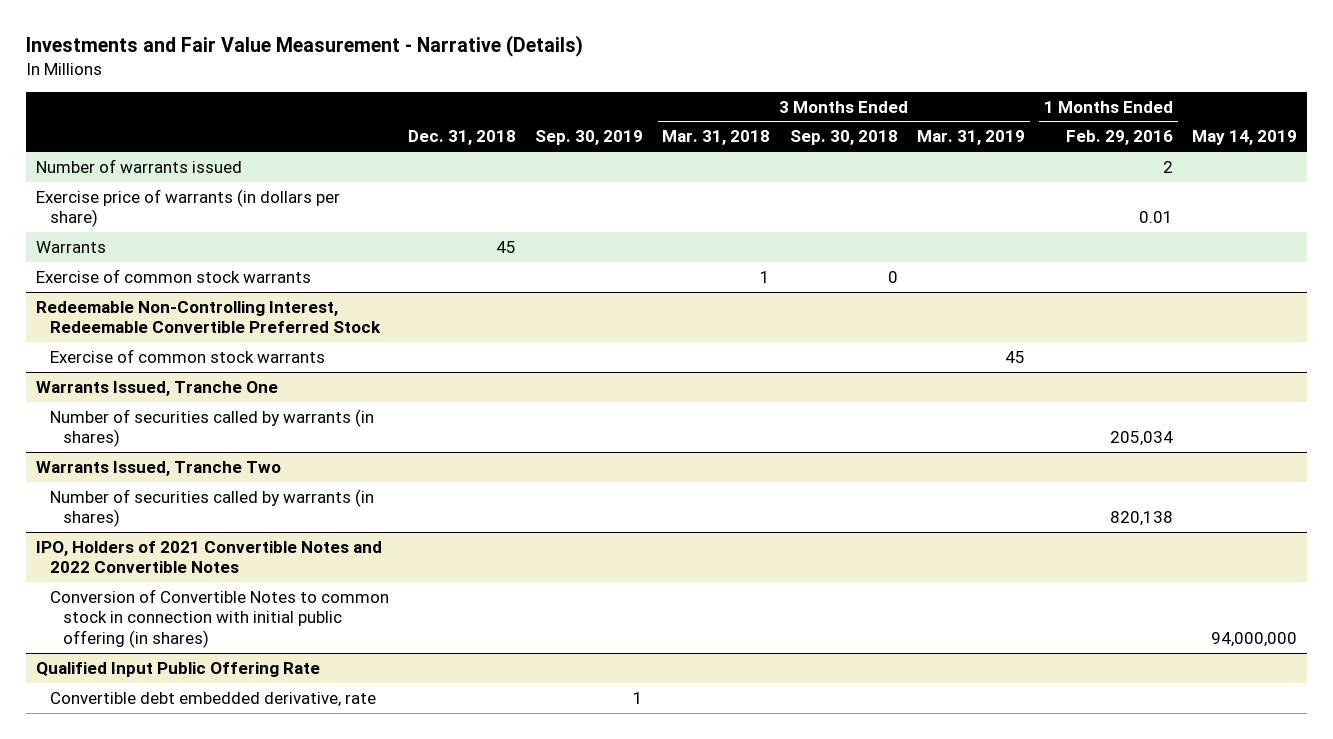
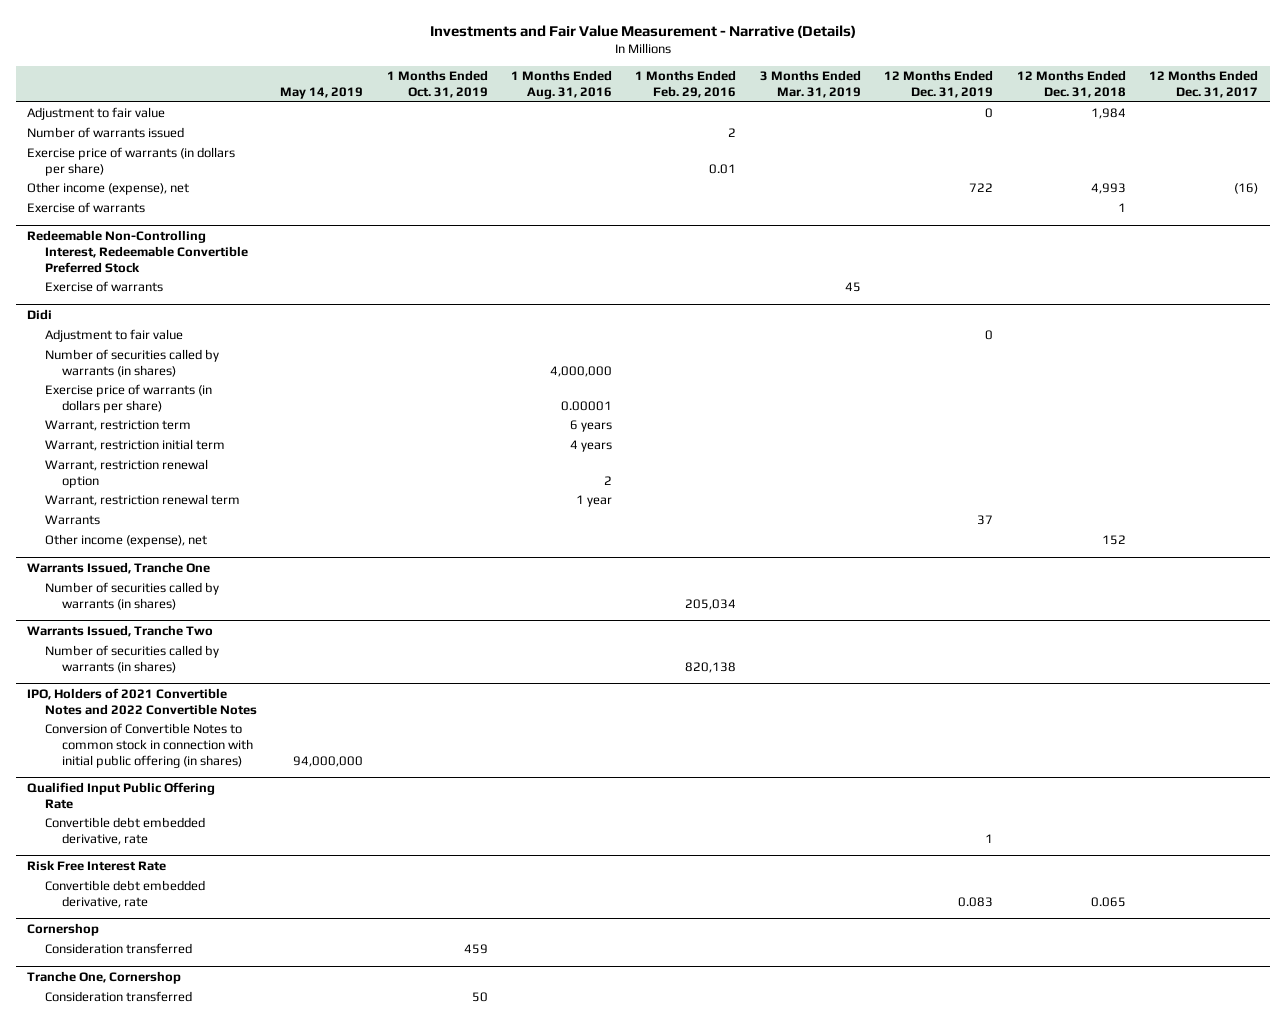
- | Dec. 31, 2018 | Sep. 30, 2019 | 3 Months Ended Mar. 31, 2018 | 3 Months Ended Sep. 30, 2018 | 3 Months Ended Mar. 31, 2019 | 1 Months Ended Feb. 29, 2016 | May 14, 2019
+ | May 14, 2019 | 1 Months Ended Oct. 31, 2019 | 1 Months Ended Aug. 31, 2016 | 1 Months Ended Feb. 29, 2016 | 3 Months Ended Mar. 31, 2019 | 12 Months Ended Dec. 31, 2019 | 12 Months Ended Dec. 31, 2018 | 12 Months Ended Dec. 31, 2017
+ Adjustment to fair value | | | | | | 0 | 1,984 |
- Warrants | 45 | | | | | |
- Exercise of common stock warrants | | | 1 | 0 | | |
+ Other income (expense), net | | | | | | 722 | 4,993 | (16)
+ Exercise of warrants | | | | | | | 1 |
@ Redeemable Non-Controlling Interest, Redeemable Convertible Preferred Stock
- Exercise of common stock warrants | | | | | 45 | |
+ Exercise of warrants | | | | | 45 | | |
+ Didi
+ Adjustment to fair value | | | | | | 0 | |
+ Number of securities called by warrants (in shares) | | | 4,000,000 | | | | |
+ Exercise price of warrants (in dollars per share) | | | 0.00001 | | | | |
+ Warrant, restriction term | | | 6 years | | | | |
+ Warrant, restriction initial term | | | 4 years | | | | |
+ Warrant, restriction renewal option | | | 2 | | | | |
+ Warrant, restriction renewal term | | | 1 year | | | | |
+ Warrants | | | | | | 37 | |
+ Other income (expense), net | | | | | | | 152 |
+ Risk Free Interest Rate
+ Convertible debt embedded derivative, rate | | | | | | 0.083 | 0.065 |
+ Cornershop
+ Consideration transferred | | 459 | | | | | |
+ Tranche One, Cornershop
+ Consideration transferred | | 50 | | | | | |

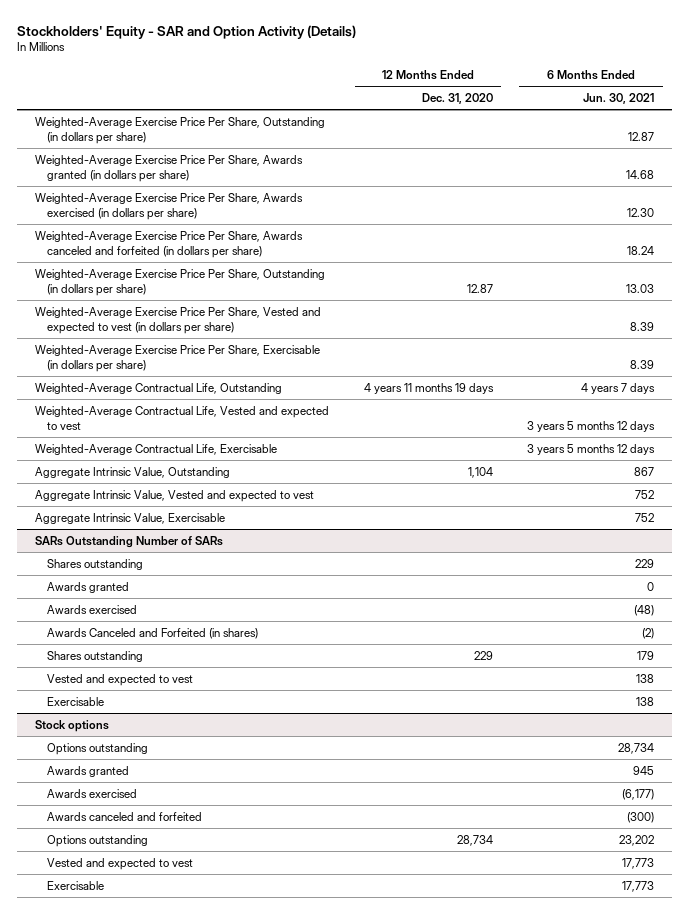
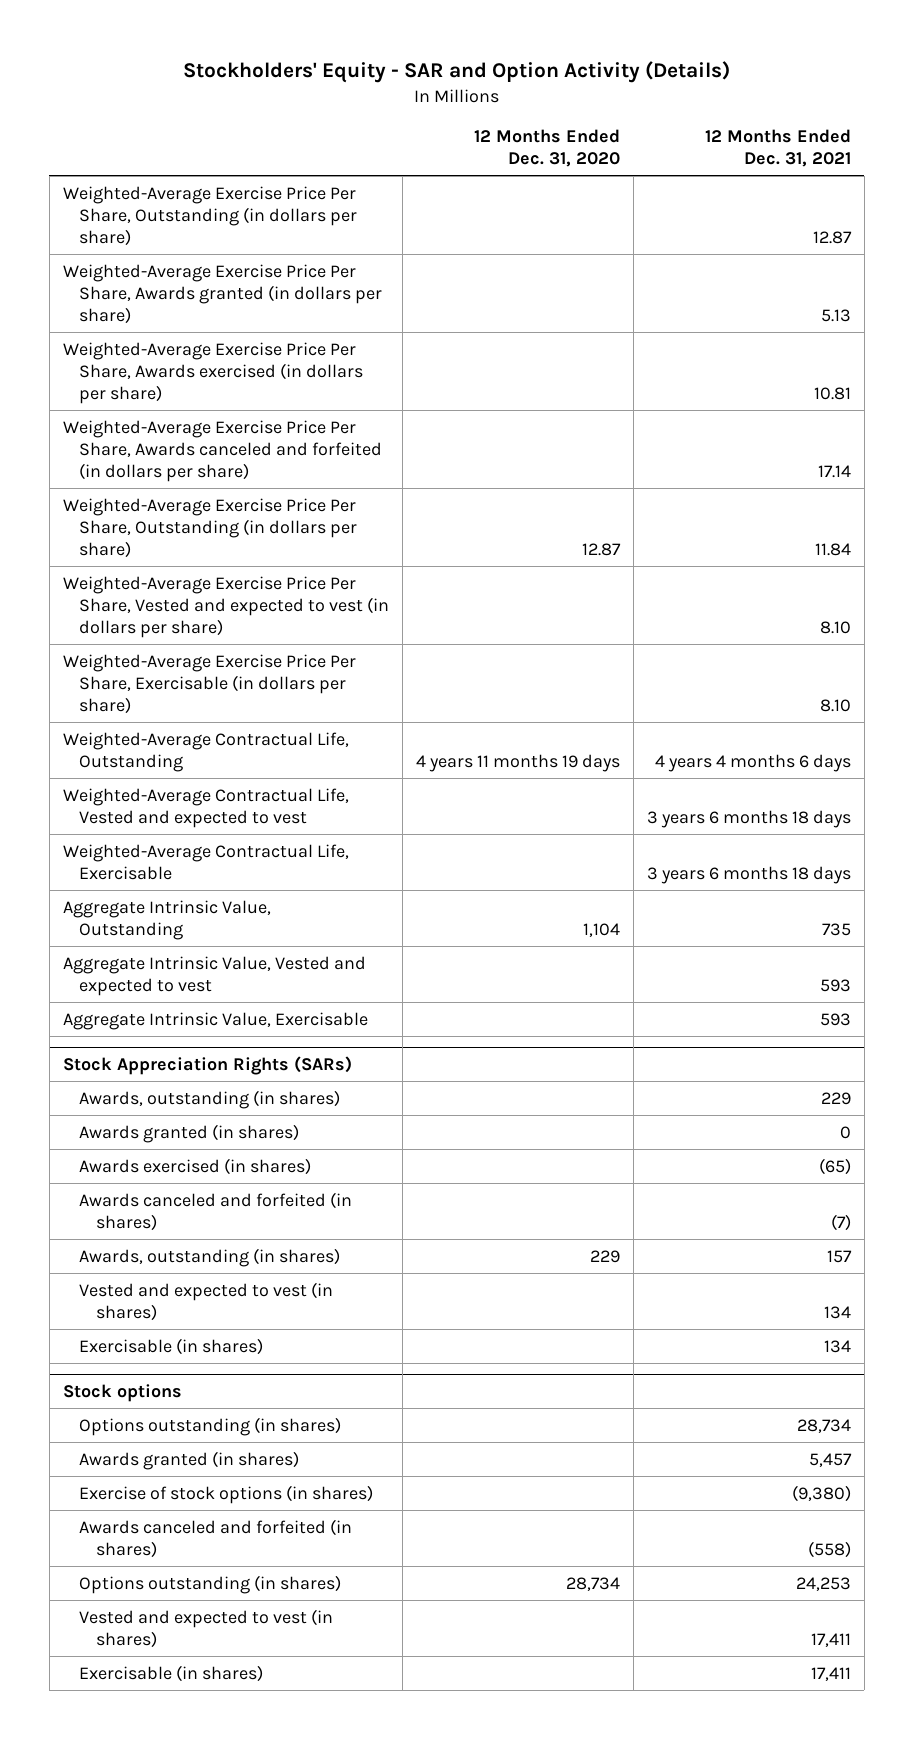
- | 12 Months Ended Dec. 31, 2020 | 6 Months Ended Jun. 30, 2021
+ | 12 Months Ended Dec. 31, 2020 | 12 Months Ended Dec. 31, 2021
- SARs Outstanding Number of SARs
- Shares outstanding | | 229
- Awards granted | | 0
- Awards exercised | | (48)
- Awards Canceled and Forfeited (in shares) | | (2)
- Shares outstanding | 229 | 179
- Vested and expected to vest | | 138
- Exercisable | | 138
+ Stock Appreciation Rights (SARs)
+ Awards, outstanding (in shares) | | 229
+ Awards granted (in shares) | | 0
+ Awards exercised (in shares) | | (65)
+ Awards canceled and forfeited (in shares) | | (7)
+ Awards, outstanding (in shares) | 229 | 157
+ Vested and expected to vest (in shares) | | 134
+ Exercisable (in shares) | | 134
@ Stock options
- Options outstanding | | 28,734
- Awards granted | | 945
- Awards exercised | | (6,177)
- Awards canceled and forfeited | | (300)
- Options outstanding | 28,734 | 23,202
- Vested and expected to vest | | 17,773
- Exercisable | | 17,773
+ Options outstanding (in shares) | | 28,734
+ Awards granted (in shares) | | 5,457
+ Exercise of stock options (in shares) | | (9,380)
+ Awards canceled and forfeited (in shares) | | (558)
+ Options outstanding (in shares) | 28,734 | 24,253
+ Vested and expected to vest (in shares) | | 17,411
+ Exercisable (in shares) | | 17,411

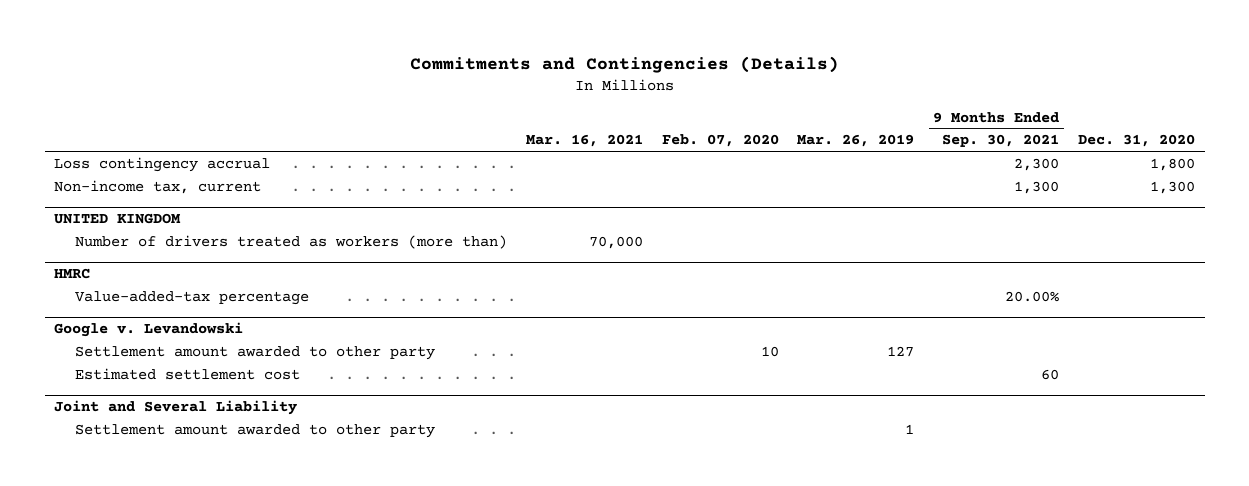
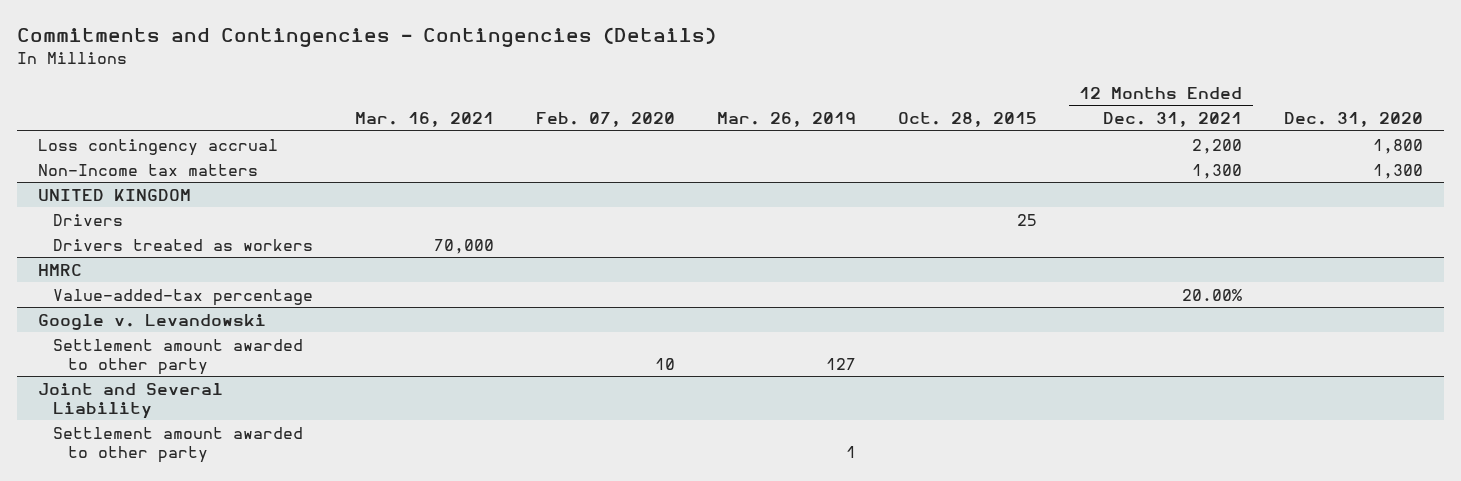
- Commitments and Contingencies (Details)
+ Commitments and Contingencies - Contingencies (Details)
- | Mar. 16, 2021 | Feb. 07, 2020 | Mar. 26, 2019 | 9 Months Ended Sep. 30, 2021 | Dec. 31, 2020
+ | Mar. 16, 2021 | Feb. 07, 2020 | Mar. 26, 2019 | Oct. 28, 2015 | 12 Months Ended Dec. 31, 2021 | Dec. 31, 2020
- Non-income tax, current | | | | 1,300 | 1,300
+ Non-Income tax matters | | | | | 1,300 | 1,300
@ UNITED KINGDOM
- Number of drivers treated as workers (more than) | 70,000 | | | |
+ Drivers | | | | 25 | |
+ Drivers treated as workers | 70,000 | | | | |
@ Google v. Levandowski
- Estimated settlement cost | | | | 60 |

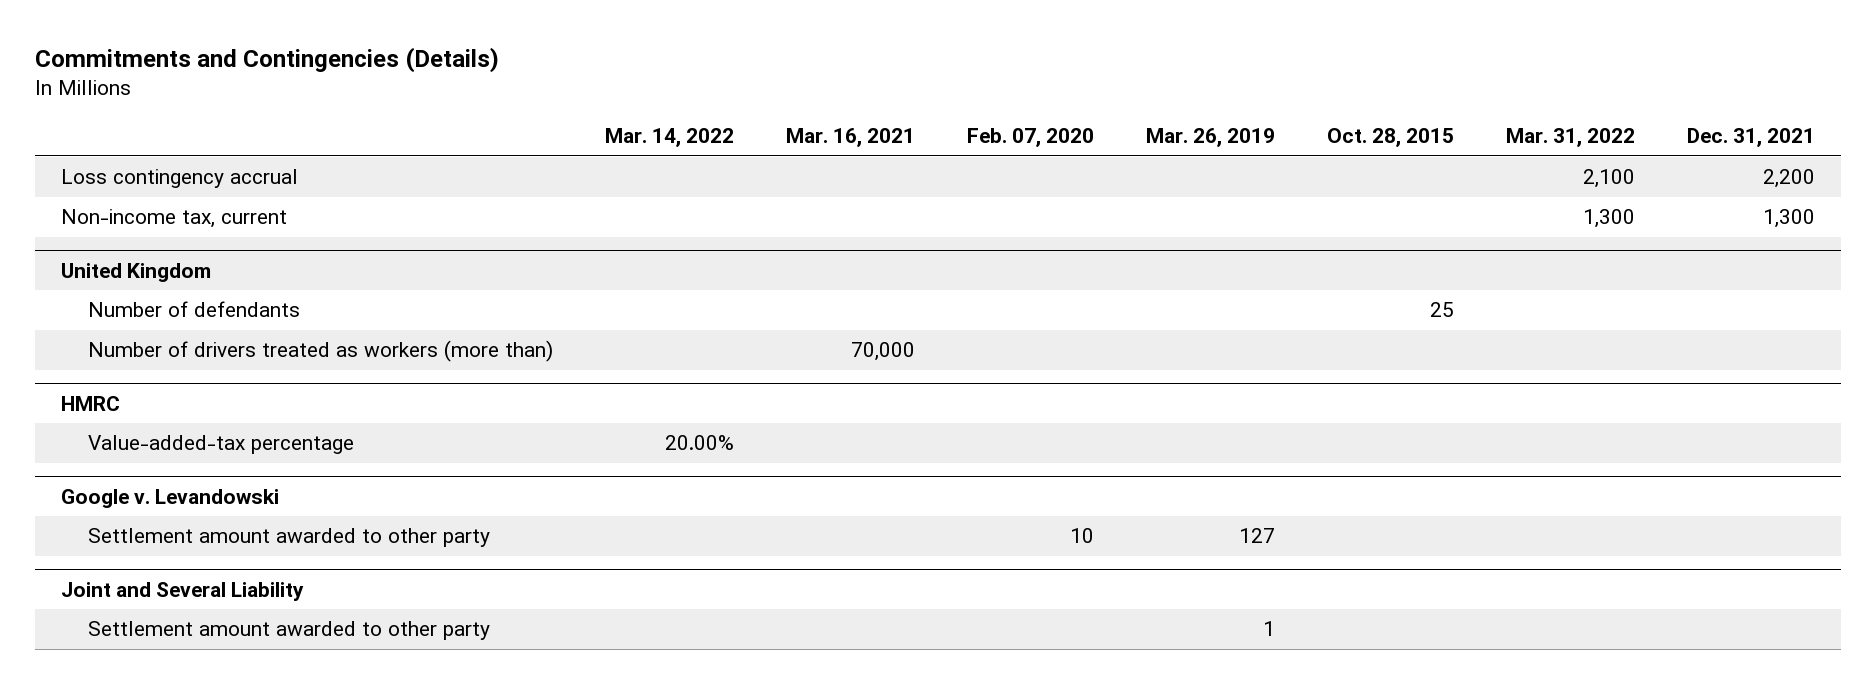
- Commitments and Contingencies - Contingencies (Details)
+ Commitments and Contingencies (Details)
- | Mar. 16, 2021 | Feb. 07, 2020 | Mar. 26, 2019 | Oct. 28, 2015 | 12 Months Ended Dec. 31, 2021 | Dec. 31, 2020
+ | Mar. 14, 2022 | Mar. 16, 2021 | Feb. 07, 2020 | Mar. 26, 2019 | Oct. 28, 2015 | Mar. 31, 2022 | Dec. 31, 2021
- Non-Income tax matters | | | | | 1,300 | 1,300
- UNITED KINGDOM
- Drivers | | | | 25 | |
- Drivers treated as workers | 70,000 | | | | |
+ Non-income tax, current | | | | | | 1,300 | 1,300
+ United Kingdom
+ Number of defendants | | | | | 25 | |
+ Number of drivers treated as workers (more than) | | 70,000 | | | | |

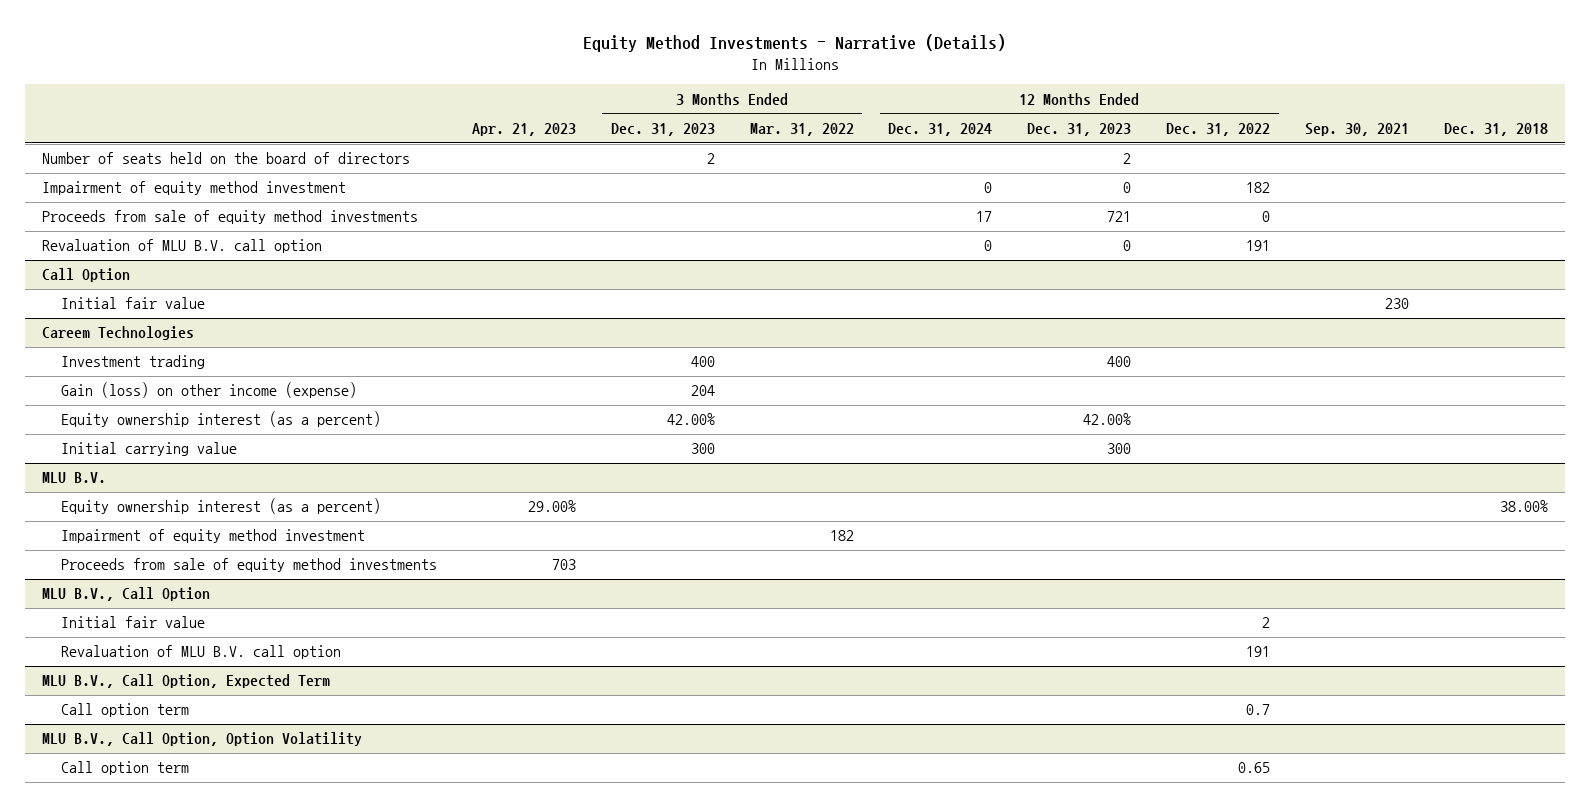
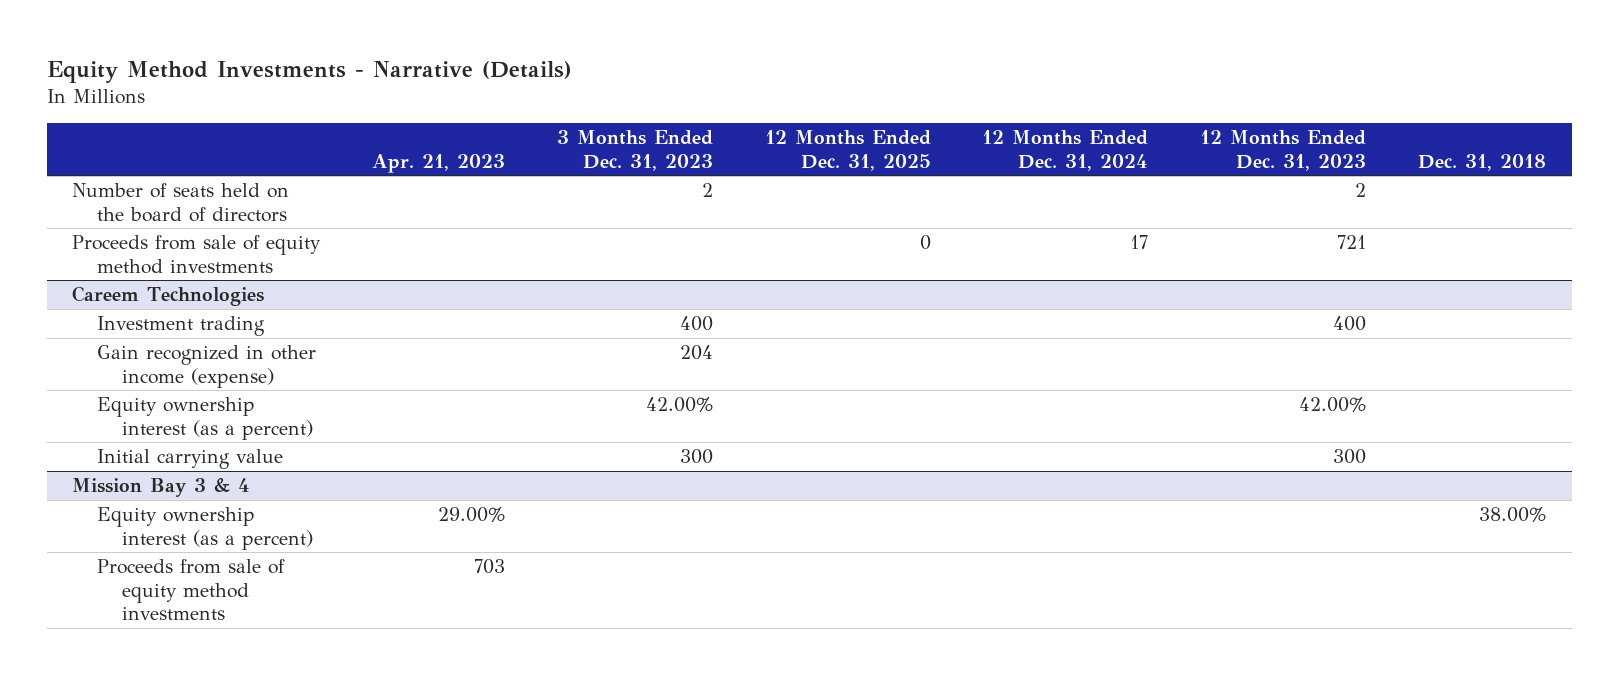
- | Apr. 21, 2023 | 3 Months Ended Dec. 31, 2023 | 3 Months Ended Mar. 31, 2022 | 12 Months Ended Dec. 31, 2024 | 12 Months Ended Dec. 31, 2023 | 12 Months Ended Dec. 31, 2022 | Sep. 30, 2021 | Dec. 31, 2018
+ | Apr. 21, 2023 | 3 Months Ended Dec. 31, 2023 | 12 Months Ended Dec. 31, 2025 | 12 Months Ended Dec. 31, 2024 | 12 Months Ended Dec. 31, 2023 | Dec. 31, 2018
- Impairment of equity method investment | | | | 0 | 0 | 182 | |
- Revaluation of MLU B.V. call option | | | | 0 | 0 | 191 | |
- Call Option
- Initial fair value | | | | | | | 230 |
@ Careem Technologies
- Gain (loss) on other income (expense) | | 204 | | | | | |
+ Gain recognized in other income (expense) | | 204 | | | |
- MLU B.V.
+ Mission Bay 3 & 4
- Impairment of equity method investment | | | 182 | | | | |
- MLU B.V., Call Option
- Initial fair value | | | | | | 2 | |
- Revaluation of MLU B.V. call option | | | | | | 191 | |
- MLU B.V., Call Option, Expected Term
- Call option term | | | | | | 0.7 | |
- MLU B.V., Call Option, Option Volatility
- Call option term | | | | | | 0.65 | |

